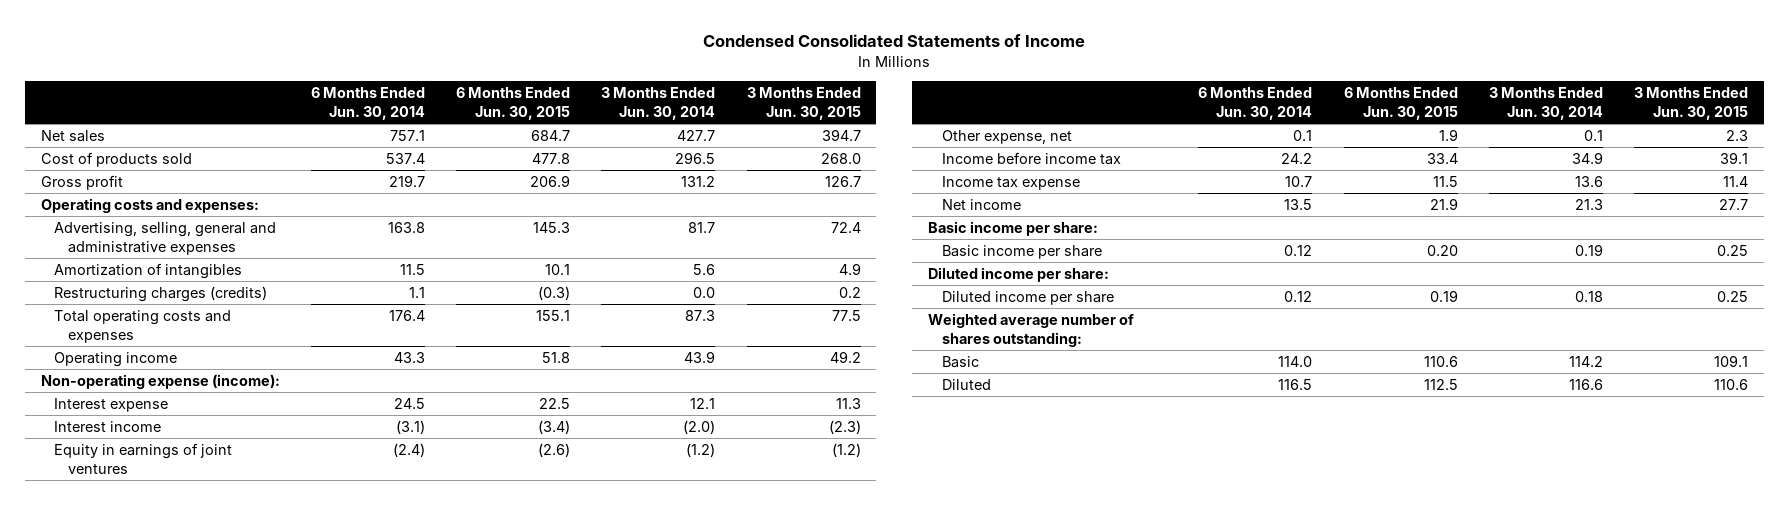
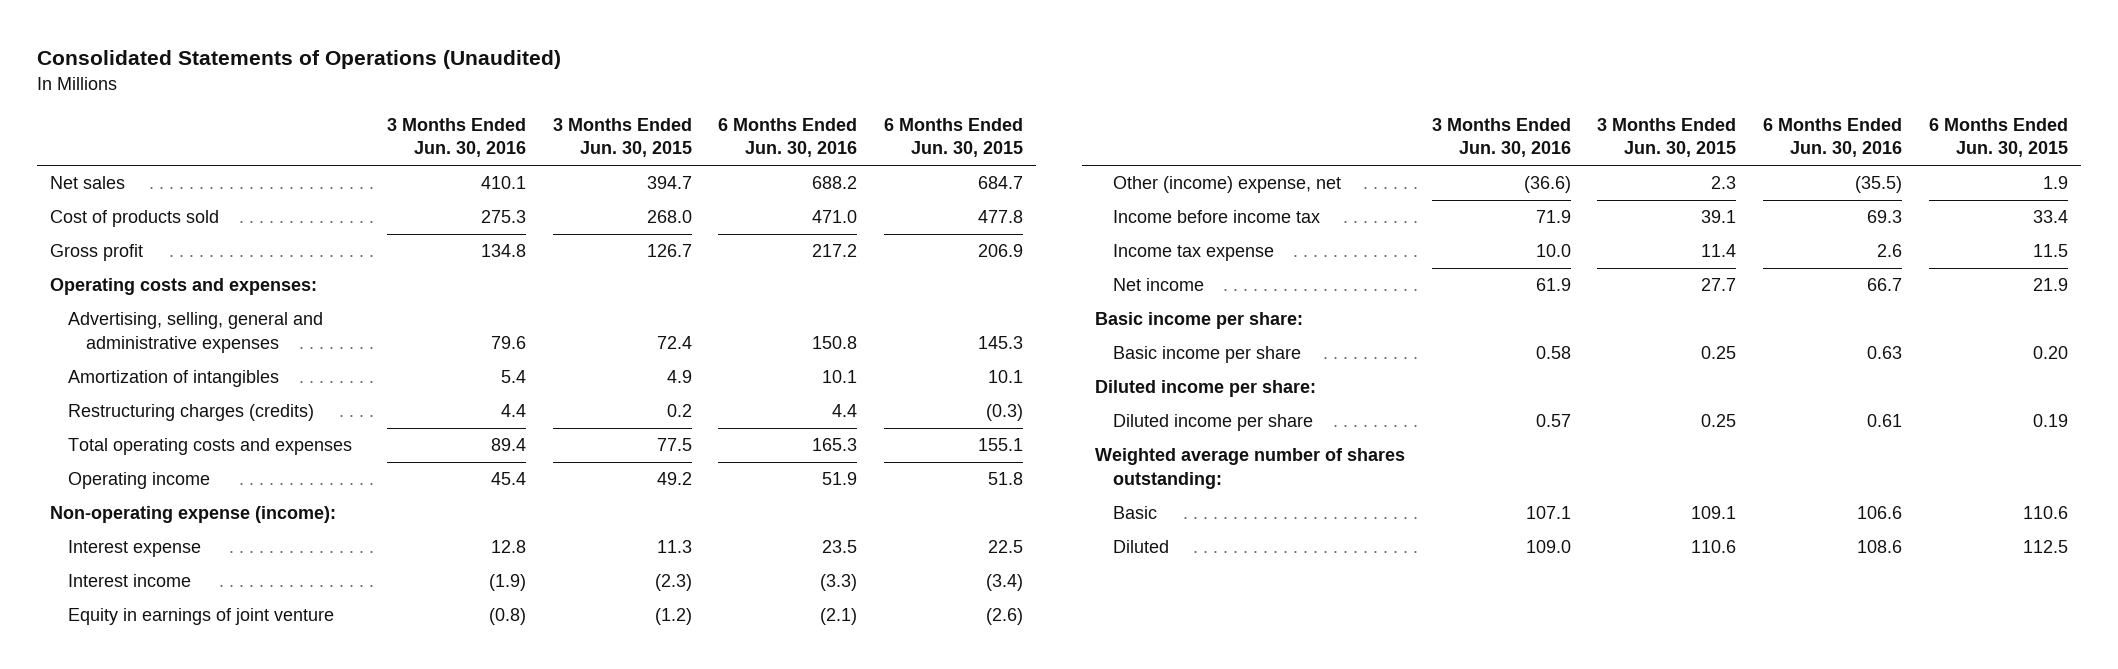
- Condensed Consolidated Statements of Income
+ Consolidated Statements of Operations (Unaudited)
- | 6 Months Ended Jun. 30, 2014 | 6 Months Ended Jun. 30, 2015 | 3 Months Ended Jun. 30, 2014 | 3 Months Ended Jun. 30, 2015
+ | 3 Months Ended Jun. 30, 2016 | 3 Months Ended Jun. 30, 2015 | 6 Months Ended Jun. 30, 2016 | 6 Months Ended Jun. 30, 2015
- Equity in earnings of joint ventures | (2.4) | (2.6) | (1.2) | (1.2)
- Other expense, net | 0.1 | 1.9 | 0.1 | 2.3
+ Equity in earnings of joint venture | (0.8) | (1.2) | (2.1) | (2.6)
+ Other (income) expense, net | (36.6) | 2.3 | (35.5) | 1.9

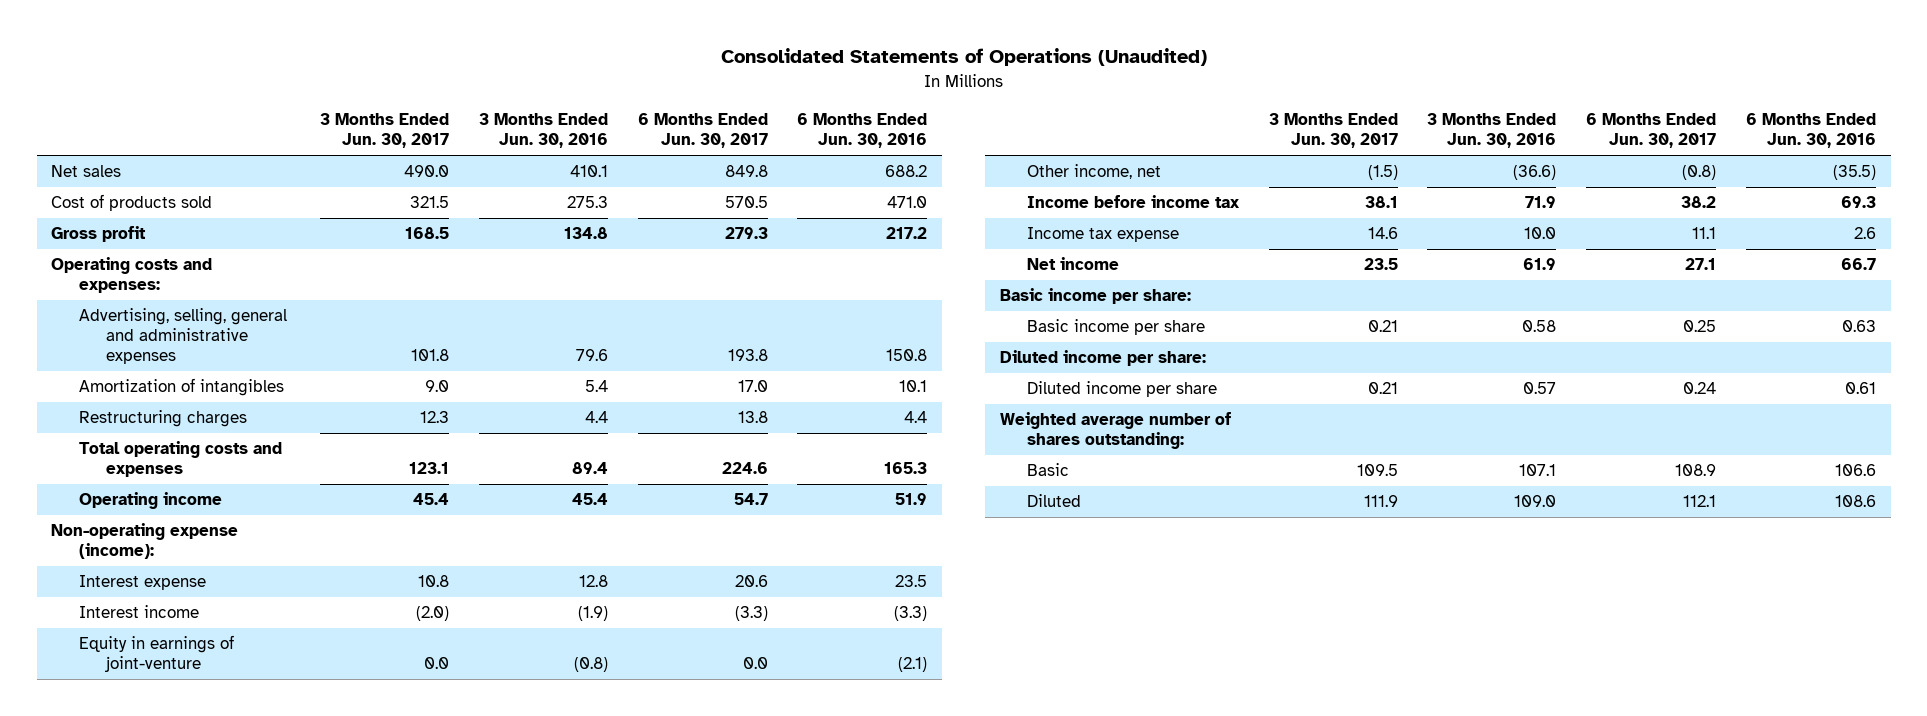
- | 3 Months Ended Jun. 30, 2016 | 3 Months Ended Jun. 30, 2015 | 6 Months Ended Jun. 30, 2016 | 6 Months Ended Jun. 30, 2015
+ | 3 Months Ended Jun. 30, 2017 | 3 Months Ended Jun. 30, 2016 | 6 Months Ended Jun. 30, 2017 | 6 Months Ended Jun. 30, 2016
- Restructuring charges (credits) | 4.4 | 0.2 | 4.4 | (0.3)
+ Restructuring charges | 12.3 | 4.4 | 13.8 | 4.4
- Equity in earnings of joint venture | (0.8) | (1.2) | (2.1) | (2.6)
- Other (income) expense, net | (36.6) | 2.3 | (35.5) | 1.9
+ Equity in earnings of joint-venture | 0.0 | (0.8) | 0.0 | (2.1)
+ Other income, net | (1.5) | (36.6) | (0.8) | (35.5)

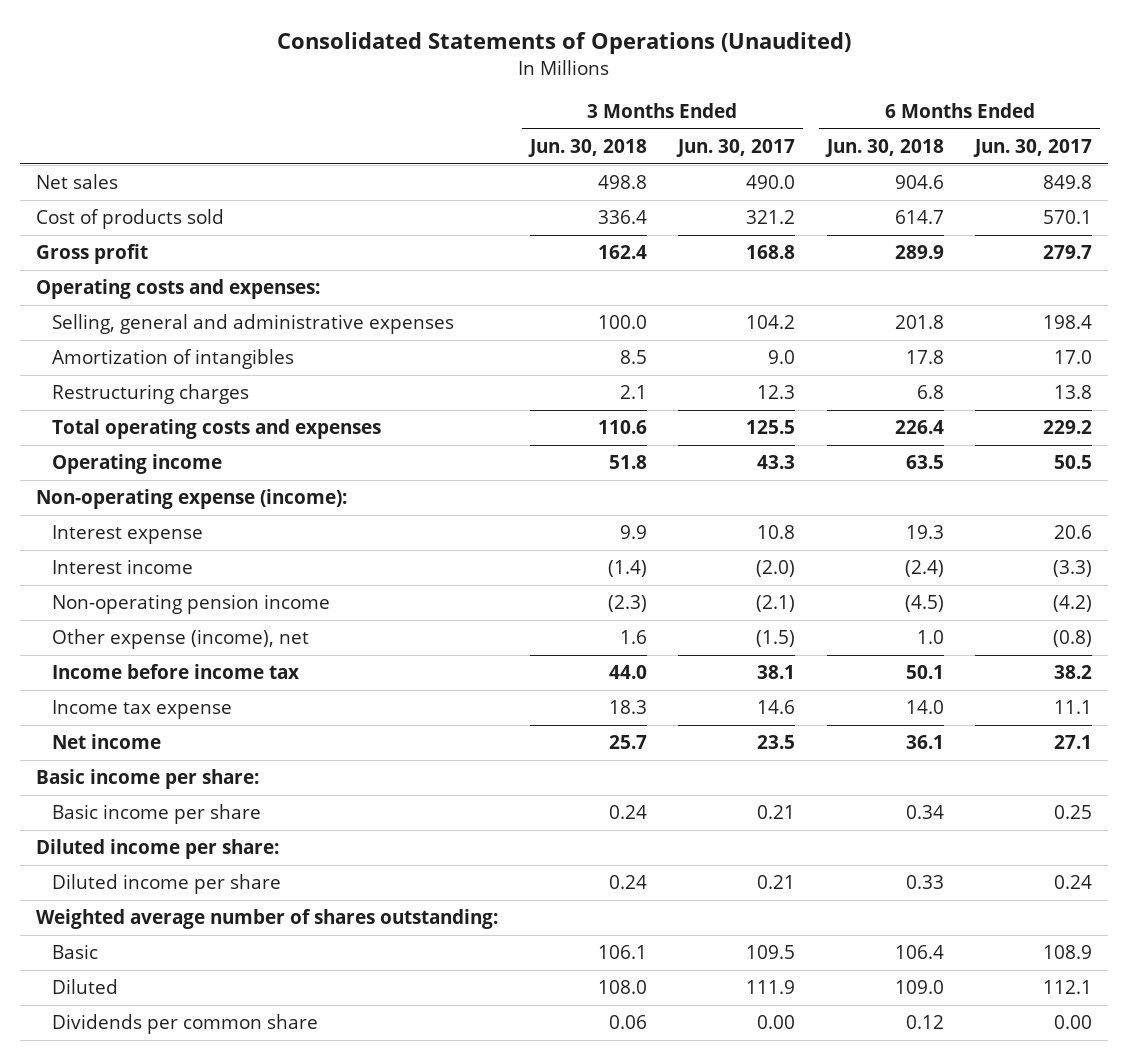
- | 3 Months Ended Jun. 30, 2017 | 3 Months Ended Jun. 30, 2016 | 6 Months Ended Jun. 30, 2017 | 6 Months Ended Jun. 30, 2016
+ | 3 Months Ended Jun. 30, 2018 | 3 Months Ended Jun. 30, 2017 | 6 Months Ended Jun. 30, 2018 | 6 Months Ended Jun. 30, 2017
- Cost of products sold | 321.5 | 275.3 | 570.5 | 471.0
- Gross profit | 168.5 | 134.8 | 279.3 | 217.2
+ Cost of products sold | 336.4 | 321.2 | 614.7 | 570.1
+ Gross profit | 162.4 | 168.8 | 289.9 | 279.7
- Advertising, selling, general and administrative expenses | 101.8 | 79.6 | 193.8 | 150.8
+ Selling, general and administrative expenses | 100.0 | 104.2 | 201.8 | 198.4
- Total operating costs and expenses | 123.1 | 89.4 | 224.6 | 165.3
- Operating income | 45.4 | 45.4 | 54.7 | 51.9
+ Total operating costs and expenses | 110.6 | 125.5 | 226.4 | 229.2
+ Operating income | 51.8 | 43.3 | 63.5 | 50.5
- Equity in earnings of joint-venture | 0.0 | (0.8) | 0.0 | (2.1)
- Other income, net | (1.5) | (36.6) | (0.8) | (35.5)
+ Non-operating pension income | (2.3) | (2.1) | (4.5) | (4.2)
+ Other expense (income), net | 1.6 | (1.5) | 1.0 | (0.8)
+ Dividends per common share | 0.06 | 0.00 | 0.12 | 0.00

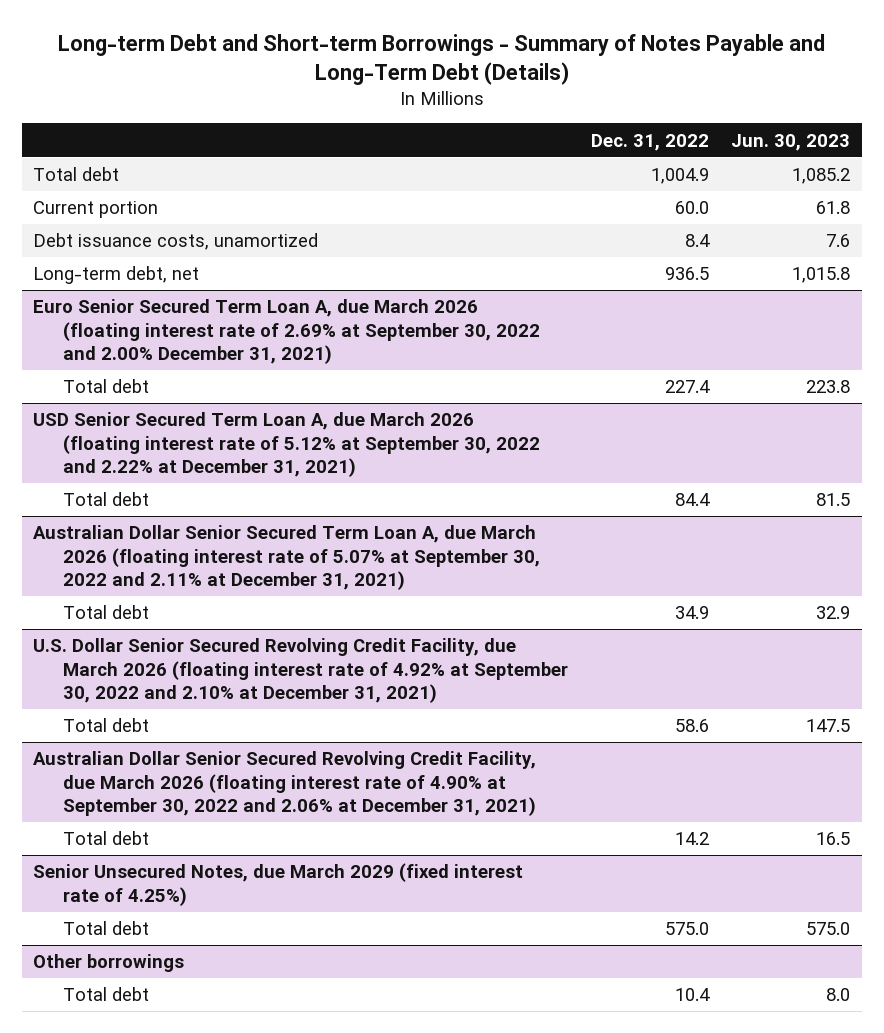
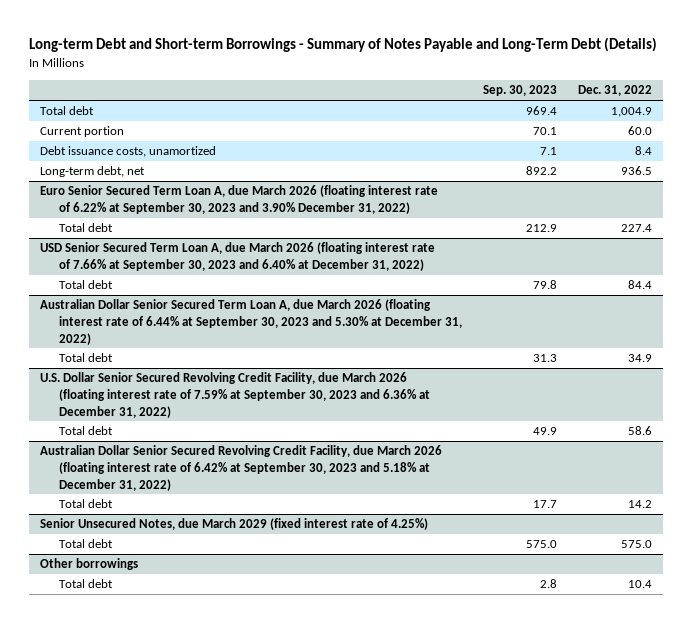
- | Dec. 31, 2022 | Jun. 30, 2023
+ | Sep. 30, 2023 | Dec. 31, 2022
- Euro Senior Secured Term Loan A, due March 2026 (floating interest rate of 2.69% at September 30, 2022 and 2.00% December 31, 2021)
+ Euro Senior Secured Term Loan A, due March 2026 (floating interest rate of 6.22% at September 30, 2023 and 3.90% December 31, 2022)
- USD Senior Secured Term Loan A, due March 2026 (floating interest rate of 5.12% at September 30, 2022 and 2.22% at December 31, 2021)
+ USD Senior Secured Term Loan A, due March 2026 (floating interest rate of 7.66% at September 30, 2023 and 6.40% at December 31, 2022)
- Australian Dollar Senior Secured Term Loan A, due March 2026 (floating interest rate of 5.07% at September 30, 2022 and 2.11% at December 31, 2021)
+ Australian Dollar Senior Secured Term Loan A, due March 2026 (floating interest rate of 6.44% at September 30, 2023 and 5.30% at December 31, 2022)
- U.S. Dollar Senior Secured Revolving Credit Facility, due March 2026 (floating interest rate of 4.92% at September 30, 2022 and 2.10% at December 31, 2021)
+ U.S. Dollar Senior Secured Revolving Credit Facility, due March 2026 (floating interest rate of 7.59% at September 30, 2023 and 6.36% at December 31, 2022)
- Australian Dollar Senior Secured Revolving Credit Facility, due March 2026 (floating interest rate of 4.90% at September 30, 2022 and 2.06% at December 31, 2021)
+ Australian Dollar Senior Secured Revolving Credit Facility, due March 2026 (floating interest rate of 6.42% at September 30, 2023 and 5.18% at December 31, 2022)

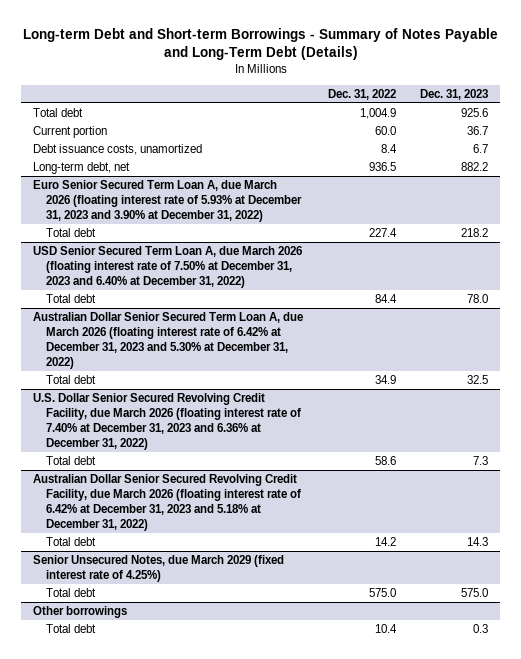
- | Sep. 30, 2023 | Dec. 31, 2022
+ | Dec. 31, 2022 | Dec. 31, 2023
- Euro Senior Secured Term Loan A, due March 2026 (floating interest rate of 6.22% at September 30, 2023 and 3.90% December 31, 2022)
+ Euro Senior Secured Term Loan A, due March 2026 (floating interest rate of 5.93% at December 31, 2023 and 3.90% at December 31, 2022)
- USD Senior Secured Term Loan A, due March 2026 (floating interest rate of 7.66% at September 30, 2023 and 6.40% at December 31, 2022)
+ USD Senior Secured Term Loan A, due March 2026 (floating interest rate of 7.50% at December 31, 2023 and 6.40% at December 31, 2022)
- Australian Dollar Senior Secured Term Loan A, due March 2026 (floating interest rate of 6.44% at September 30, 2023 and 5.30% at December 31, 2022)
+ Australian Dollar Senior Secured Term Loan A, due March 2026 (floating interest rate of 6.42% at December 31, 2023 and 5.30% at December 31, 2022)
- U.S. Dollar Senior Secured Revolving Credit Facility, due March 2026 (floating interest rate of 7.59% at September 30, 2023 and 6.36% at December 31, 2022)
+ U.S. Dollar Senior Secured Revolving Credit Facility, due March 2026 (floating interest rate of 7.40% at December 31, 2023 and 6.36% at December 31, 2022)
- Australian Dollar Senior Secured Revolving Credit Facility, due March 2026 (floating interest rate of 6.42% at September 30, 2023 and 5.18% at December 31, 2022)
+ Australian Dollar Senior Secured Revolving Credit Facility, due March 2026 (floating interest rate of 6.42% at December 31, 2023 and 5.18% at December 31, 2022)

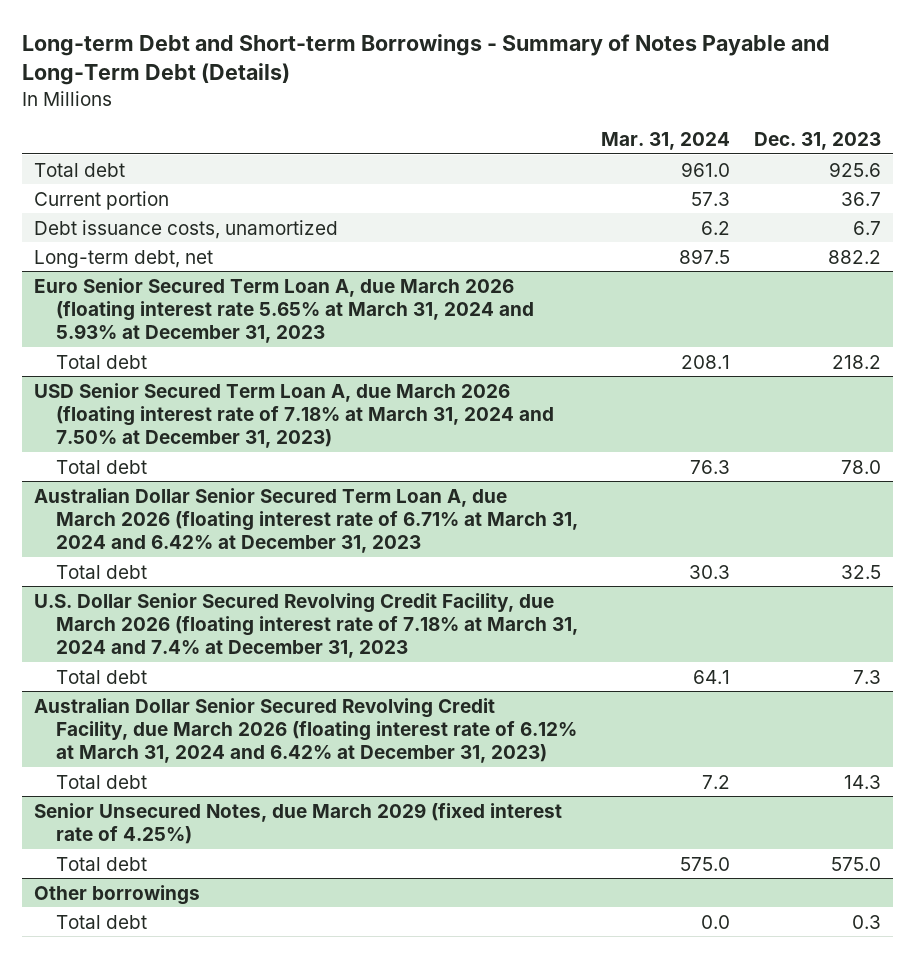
- | Dec. 31, 2022 | Dec. 31, 2023
+ | Mar. 31, 2024 | Dec. 31, 2023
- Euro Senior Secured Term Loan A, due March 2026 (floating interest rate of 5.93% at December 31, 2023 and 3.90% at December 31, 2022)
+ Euro Senior Secured Term Loan A, due March 2026 (floating interest rate 5.65% at March 31, 2024 and 5.93% at December 31, 2023
- USD Senior Secured Term Loan A, due March 2026 (floating interest rate of 7.50% at December 31, 2023 and 6.40% at December 31, 2022)
+ USD Senior Secured Term Loan A, due March 2026 (floating interest rate of 7.18% at March 31, 2024 and 7.50% at December 31, 2023)
- Australian Dollar Senior Secured Term Loan A, due March 2026 (floating interest rate of 6.42% at December 31, 2023 and 5.30% at December 31, 2022)
+ Australian Dollar Senior Secured Term Loan A, due March 2026 (floating interest rate of 6.71% at March 31, 2024 and 6.42% at December 31, 2023
- U.S. Dollar Senior Secured Revolving Credit Facility, due March 2026 (floating interest rate of 7.40% at December 31, 2023 and 6.36% at December 31, 2022)
+ U.S. Dollar Senior Secured Revolving Credit Facility, due March 2026 (floating interest rate of 7.18% at March 31, 2024 and 7.4% at December 31, 2023
- Australian Dollar Senior Secured Revolving Credit Facility, due March 2026 (floating interest rate of 6.42% at December 31, 2023 and 5.18% at December 31, 2022)
+ Australian Dollar Senior Secured Revolving Credit Facility, due March 2026 (floating interest rate of 6.12% at March 31, 2024 and 6.42% at December 31, 2023)

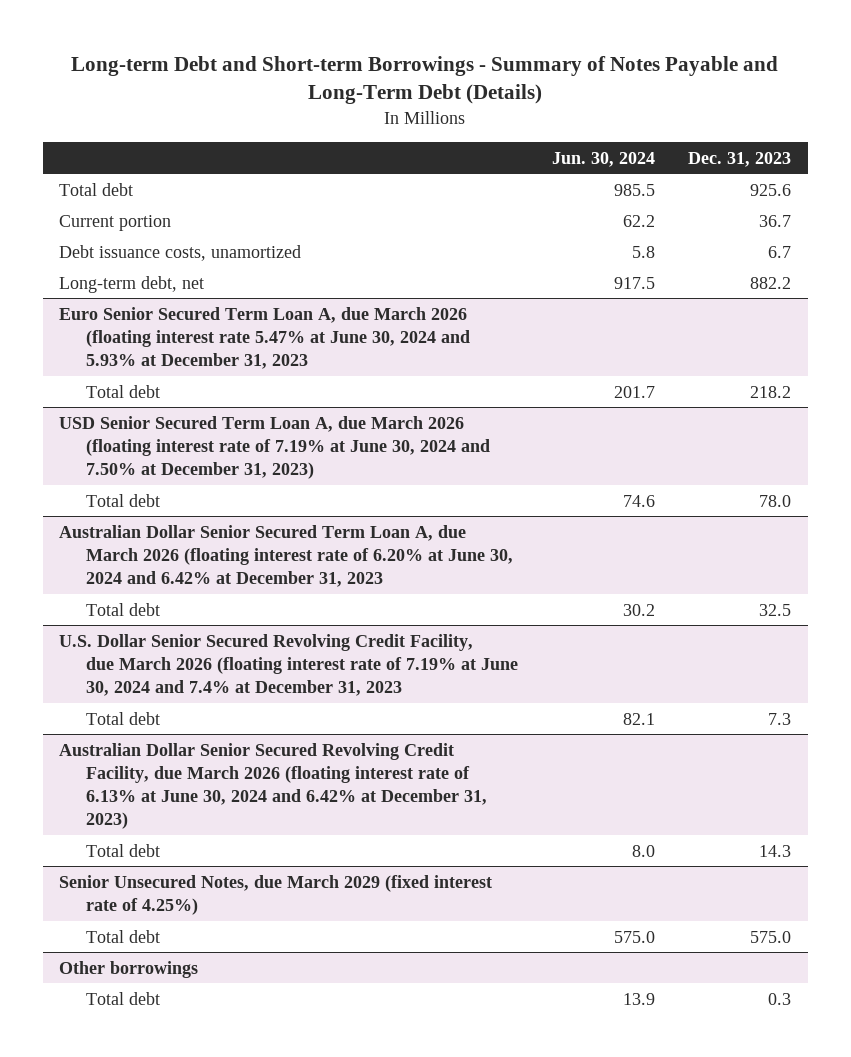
- | Mar. 31, 2024 | Dec. 31, 2023
+ | Jun. 30, 2024 | Dec. 31, 2023
- Euro Senior Secured Term Loan A, due March 2026 (floating interest rate 5.65% at March 31, 2024 and 5.93% at December 31, 2023
+ Euro Senior Secured Term Loan A, due March 2026 (floating interest rate 5.47% at June 30, 2024 and 5.93% at December 31, 2023
- USD Senior Secured Term Loan A, due March 2026 (floating interest rate of 7.18% at March 31, 2024 and 7.50% at December 31, 2023)
+ USD Senior Secured Term Loan A, due March 2026 (floating interest rate of 7.19% at June 30, 2024 and 7.50% at December 31, 2023)
- Australian Dollar Senior Secured Term Loan A, due March 2026 (floating interest rate of 6.71% at March 31, 2024 and 6.42% at December 31, 2023
+ Australian Dollar Senior Secured Term Loan A, due March 2026 (floating interest rate of 6.20% at June 30, 2024 and 6.42% at December 31, 2023
- U.S. Dollar Senior Secured Revolving Credit Facility, due March 2026 (floating interest rate of 7.18% at March 31, 2024 and 7.4% at December 31, 2023
+ U.S. Dollar Senior Secured Revolving Credit Facility, due March 2026 (floating interest rate of 7.19% at June 30, 2024 and 7.4% at December 31, 2023
- Australian Dollar Senior Secured Revolving Credit Facility, due March 2026 (floating interest rate of 6.12% at March 31, 2024 and 6.42% at December 31, 2023)
+ Australian Dollar Senior Secured Revolving Credit Facility, due March 2026 (floating interest rate of 6.13% at June 30, 2024 and 6.42% at December 31, 2023)

